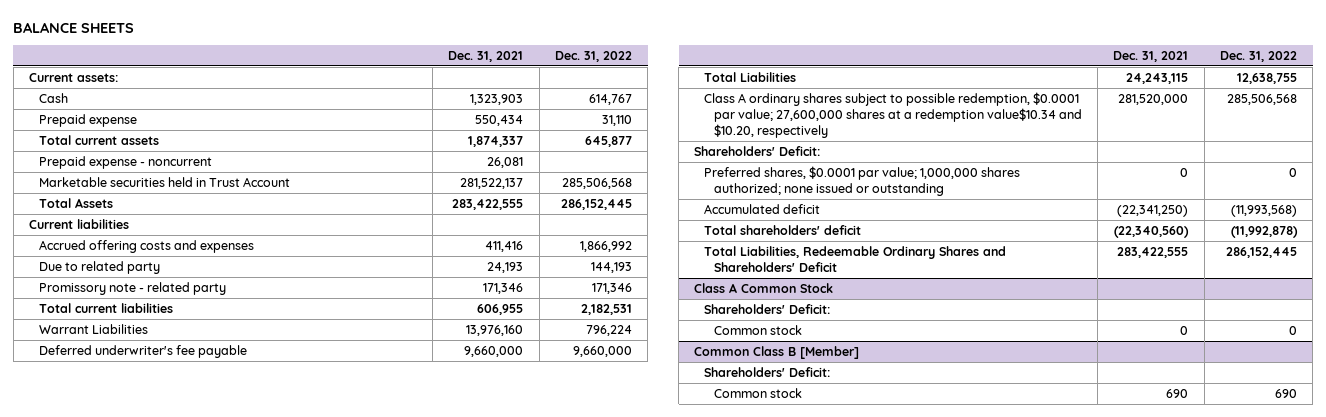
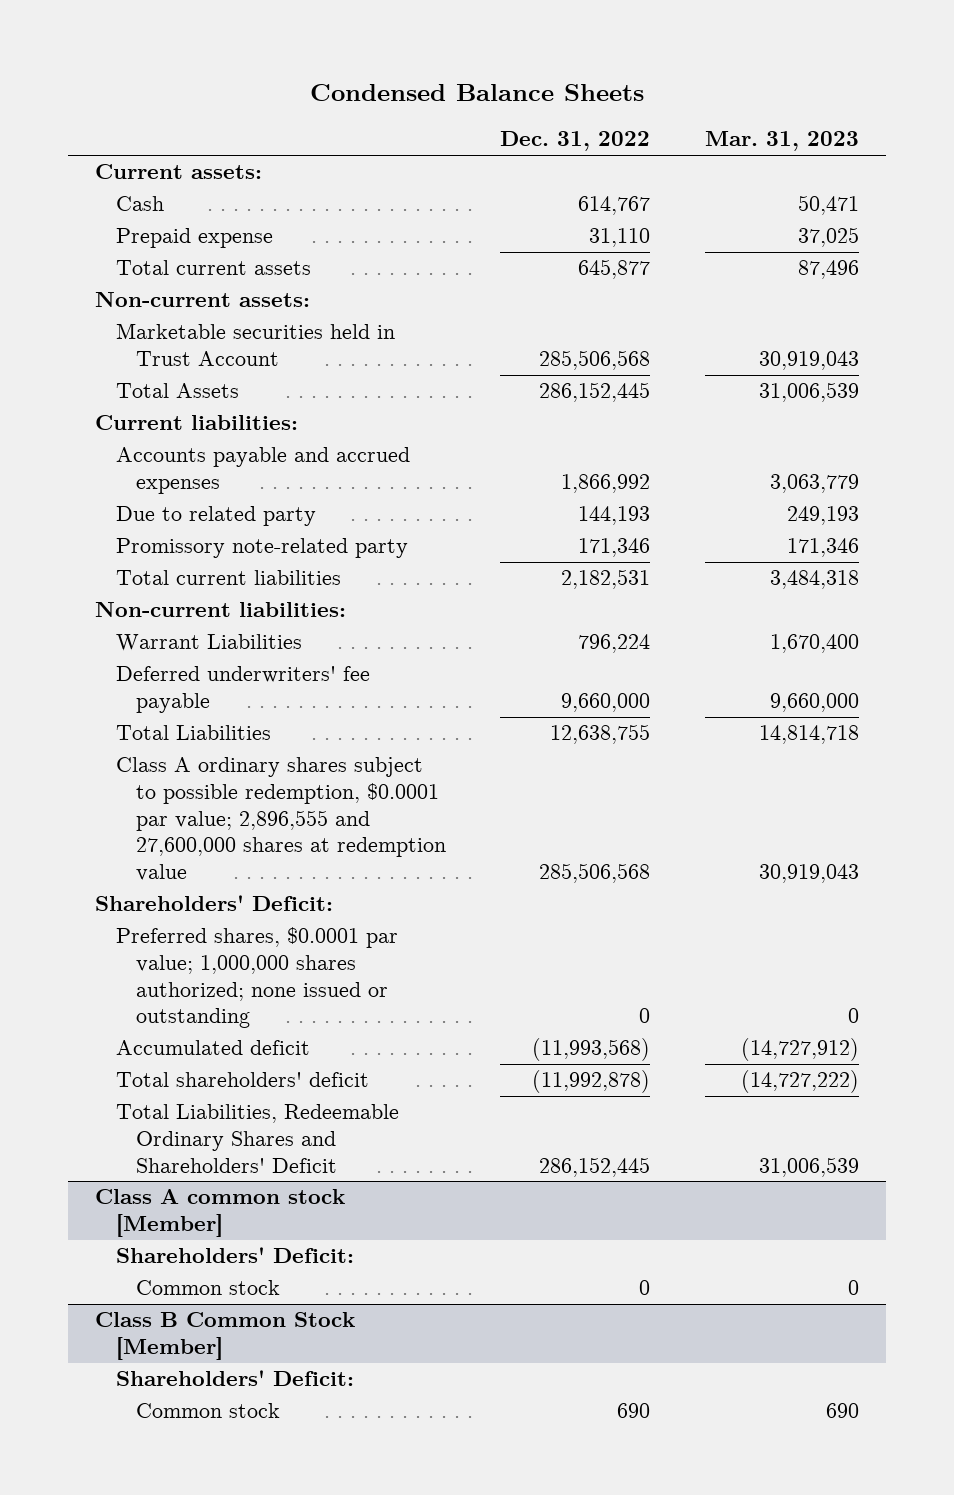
- BALANCE SHEETS
+ Condensed Balance Sheets
- | Dec. 31, 2021 | Dec. 31, 2022
+ | Dec. 31, 2022 | Mar. 31, 2023
- Prepaid expense - noncurrent | 26,081 |
+ Non-current assets:
- Current liabilities
- Accrued offering costs and expenses | 411,416 | 1,866,992
+ Current liabilities:
+ Accounts payable and accrued expenses | 1,866,992 | 3,063,779
- Promissory note - related party | 171,346 | 171,346
+ Promissory note-related party | 171,346 | 171,346
+ Non-current liabilities:
- Deferred underwriter's fee payable | 9,660,000 | 9,660,000
+ Deferred underwriters' fee payable | 9,660,000 | 9,660,000
- Class A ordinary shares subject to possible redemption, $0.0001 par value; 27,600,000 shares at a redemption value$10.34 and $10.20, respectively | 281,520,000 | 285,506,568
+ Class A ordinary shares subject to possible redemption, $0.0001 par value; 2,896,555 and 27,600,000 shares at redemption value | 285,506,568 | 30,919,043
- Class A Common Stock
+ Class A common stock [Member]
- Common Class B [Member]
+ Class B Common Stock [Member]

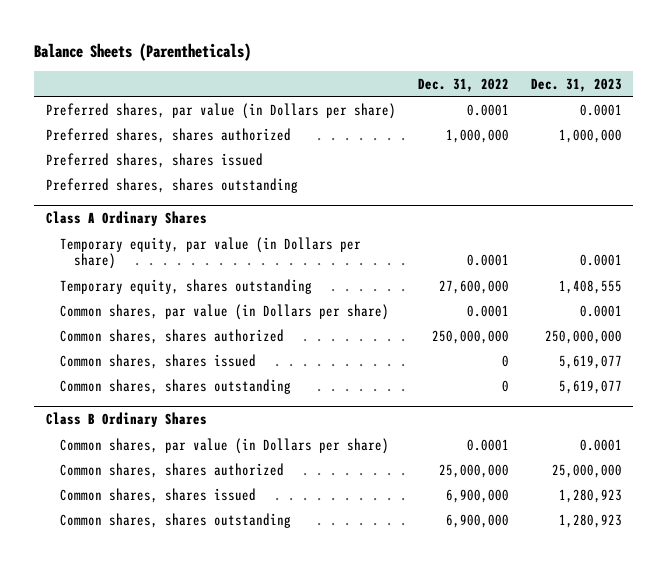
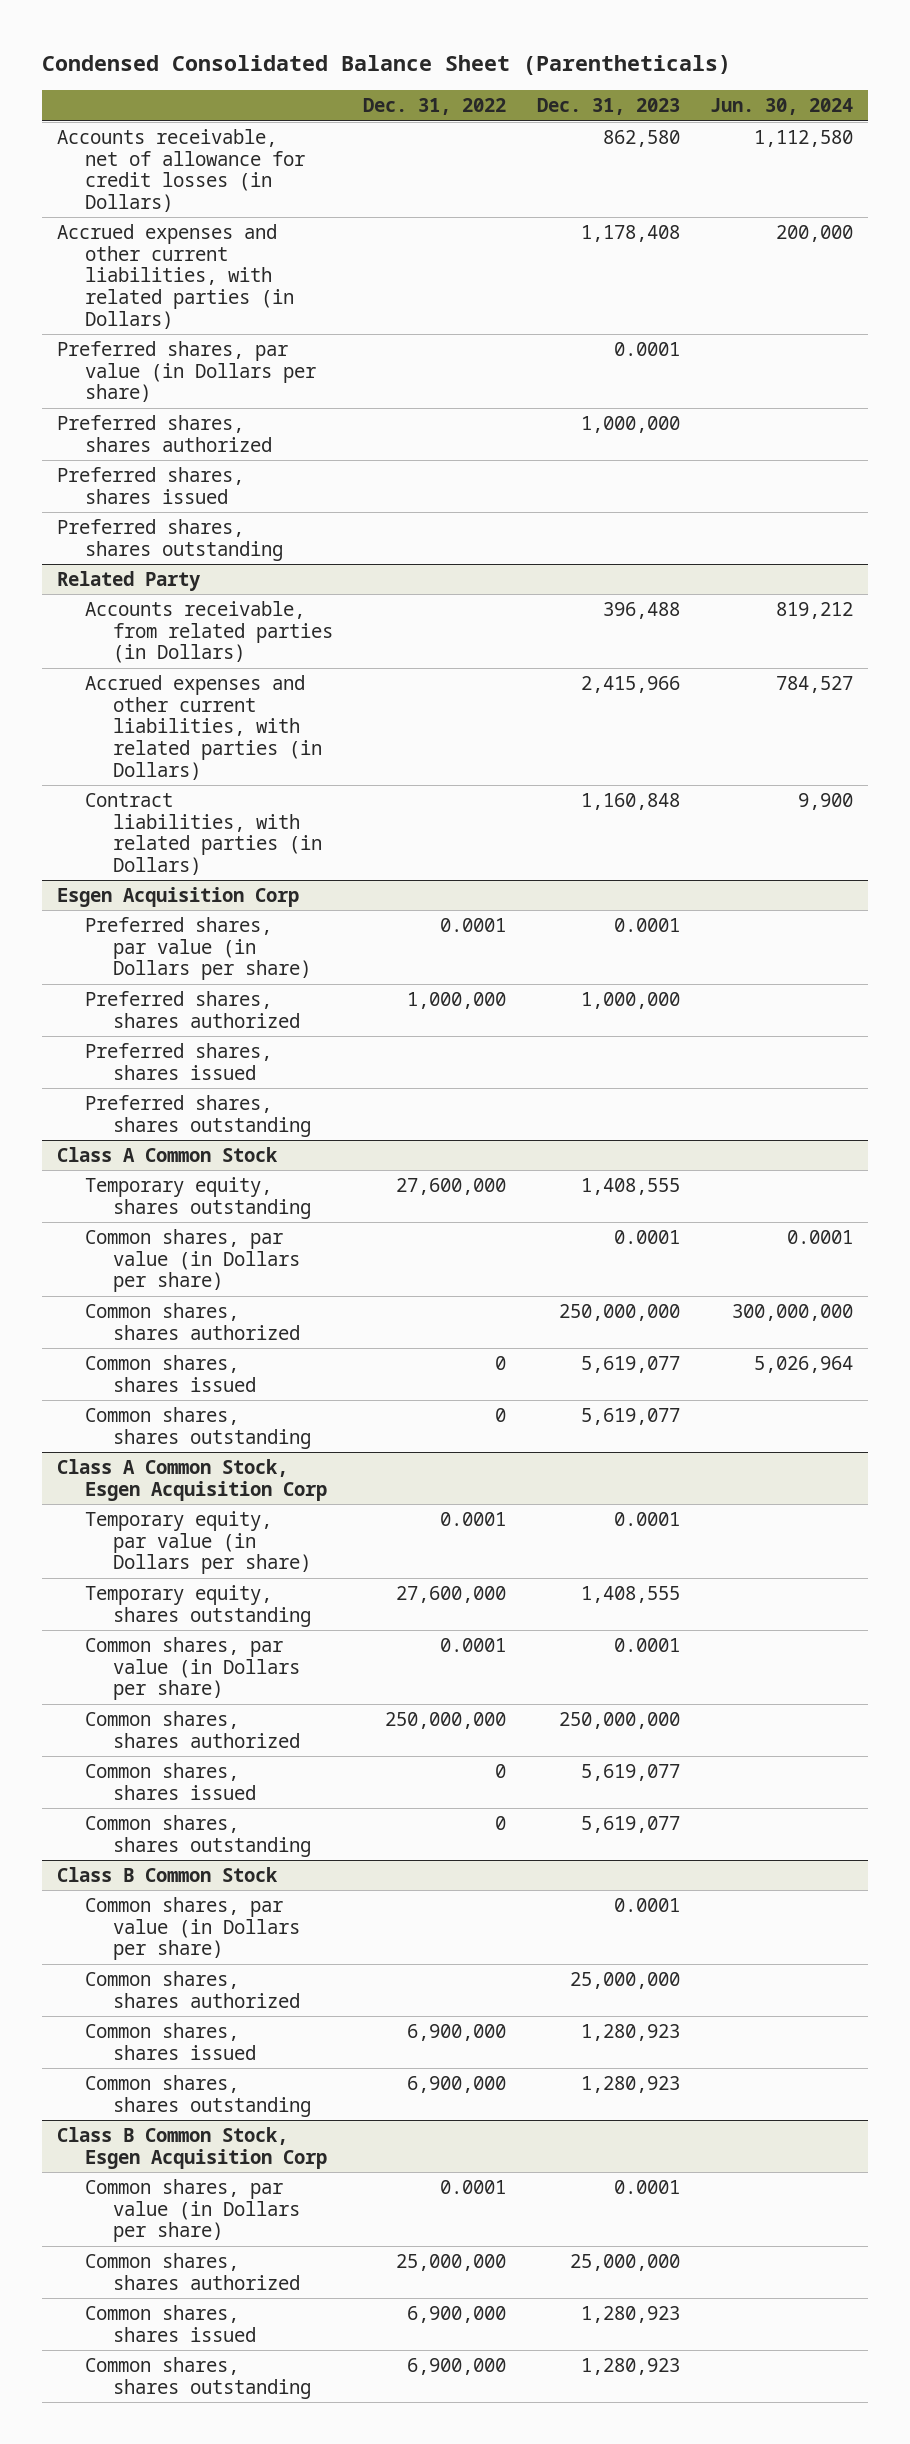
- Balance Sheets (Parentheticals)
+ Condensed Consolidated Balance Sheet (Parentheticals)
- | Dec. 31, 2022 | Dec. 31, 2023
+ | Dec. 31, 2022 | Dec. 31, 2023 | Jun. 30, 2024
+ Accounts receivable, net of allowance for credit losses (in Dollars) | | 862,580 | 1,112,580
+ Accrued expenses and other current liabilities, with related parties (in Dollars) | | 1,178,408 | 200,000
+ Preferred shares, par value (in Dollars per share) | | 0.0001 |
+ Preferred shares, shares authorized | | 1,000,000 |
+ Preferred shares, shares issued
+ Preferred shares, shares outstanding
+ Related Party
+ Accounts receivable, from related parties (in Dollars) | | 396,488 | 819,212
+ Accrued expenses and other current liabilities, with related parties (in Dollars) | | 2,415,966 | 784,527
+ Contract liabilities, with related parties (in Dollars) | | 1,160,848 | 9,900
+ Esgen Acquisition Corp
- Class A Ordinary Shares
+ Class A Common Stock
+ Temporary equity, shares outstanding | 27,600,000 | 1,408,555 |
+ Common shares, par value (in Dollars per share) | | 0.0001 | 0.0001
+ Common shares, shares authorized | | 250,000,000 | 300,000,000
+ Common shares, shares issued | 0 | 5,619,077 | 5,026,964
+ Common shares, shares outstanding | 0 | 5,619,077 |
+ Class A Common Stock, Esgen Acquisition Corp
- Class B Ordinary Shares
+ Class B Common Stock
+ Common shares, par value (in Dollars per share) | | 0.0001 |
+ Common shares, shares authorized | | 25,000,000 |
+ Common shares, shares issued | 6,900,000 | 1,280,923 |
+ Common shares, shares outstanding | 6,900,000 | 1,280,923 |
+ Class B Common Stock, Esgen Acquisition Corp

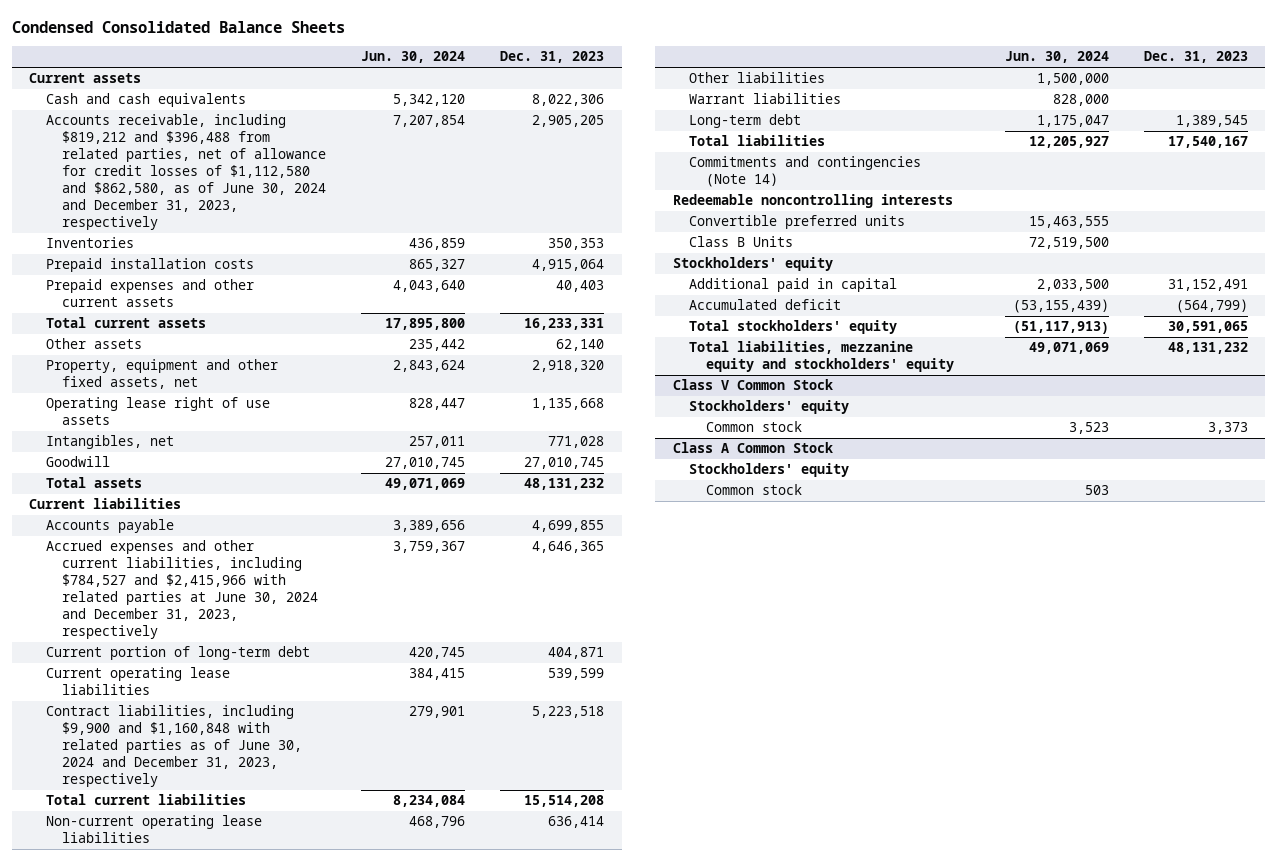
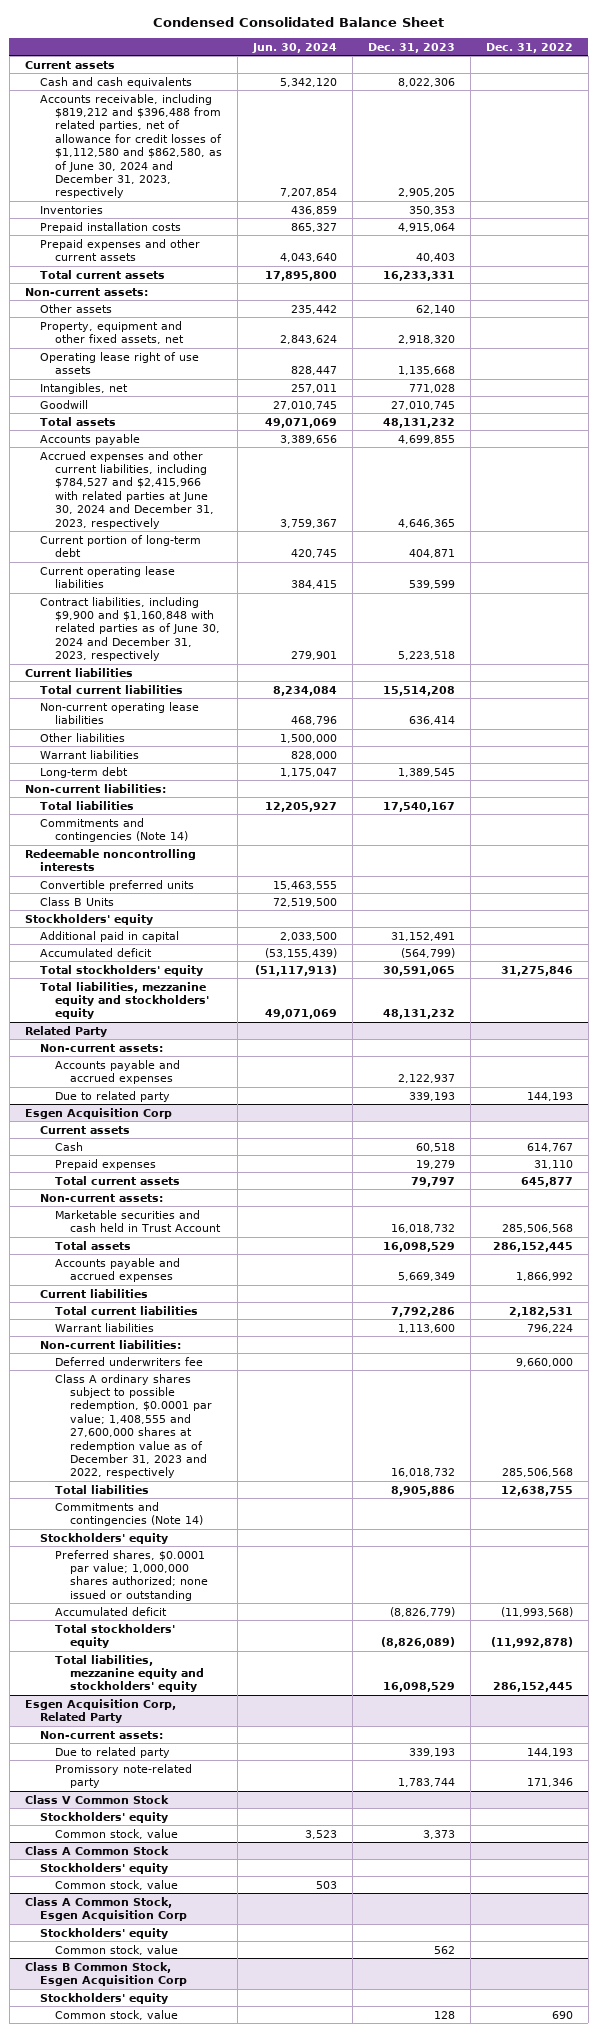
- Condensed Consolidated Balance Sheets
+ Condensed Consolidated Balance Sheet
- | Jun. 30, 2024 | Dec. 31, 2023
+ | Jun. 30, 2024 | Dec. 31, 2023 | Dec. 31, 2022
+ Non-current assets:
moved down: Current liabilities
+ Non-current liabilities:
+ Related Party
+ Non-current assets:
+ Accounts payable and accrued expenses | | 2,122,937 |
+ Due to related party | | 339,193 | 144,193
+ Esgen Acquisition Corp
+ Current assets
+ Cash | | 60,518 | 614,767
+ Prepaid expenses | | 19,279 | 31,110
+ Total current assets | | 79,797 | 645,877
+ Non-current assets:
+ Marketable securities and cash held in Trust Account | | 16,018,732 | 285,506,568
+ Total assets | | 16,098,529 | 286,152,445
+ Accounts payable and accrued expenses | | 5,669,349 | 1,866,992
+ Current liabilities
+ Total current liabilities | | 7,792,286 | 2,182,531
+ Warrant liabilities | | 1,113,600 | 796,224
+ Non-current liabilities:
+ Deferred underwriters fee | | | 9,660,000
+ Class A ordinary shares subject to possible redemption, $0.0001 par value; 1,408,555 and 27,600,000 shares at redemption value as of December 31, 2023 and 2022, respectively | | 16,018,732 | 285,506,568
+ Total liabilities | | 8,905,886 | 12,638,755
+ Commitments and contingencies (Note 14)
+ Stockholders' equity
+ Preferred shares, $0.0001 par value; 1,000,000 shares authorized; none issued or outstanding
+ Accumulated deficit | | (8,826,779) | (11,993,568)
+ Total stockholders' equity | | (8,826,089) | (11,992,878)
+ Total liabilities, mezzanine equity and stockholders' equity | | 16,098,529 | 286,152,445
+ Esgen Acquisition Corp, Related Party
+ Non-current assets:
+ Due to related party | | 339,193 | 144,193
+ Promissory note-related party | | 1,783,744 | 171,346
@ Class V Common Stock
- Common stock | 3,523 | 3,373
+ Common stock, value | 3,523 | 3,373 |
@ Class A Common Stock
- Common stock | 503 |
+ Common stock, value | 503 | |
+ Class A Common Stock, Esgen Acquisition Corp
+ Stockholders' equity
+ Common stock, value | | 562 |
+ Class B Common Stock, Esgen Acquisition Corp
+ Stockholders' equity
+ Common stock, value | | 128 | 690

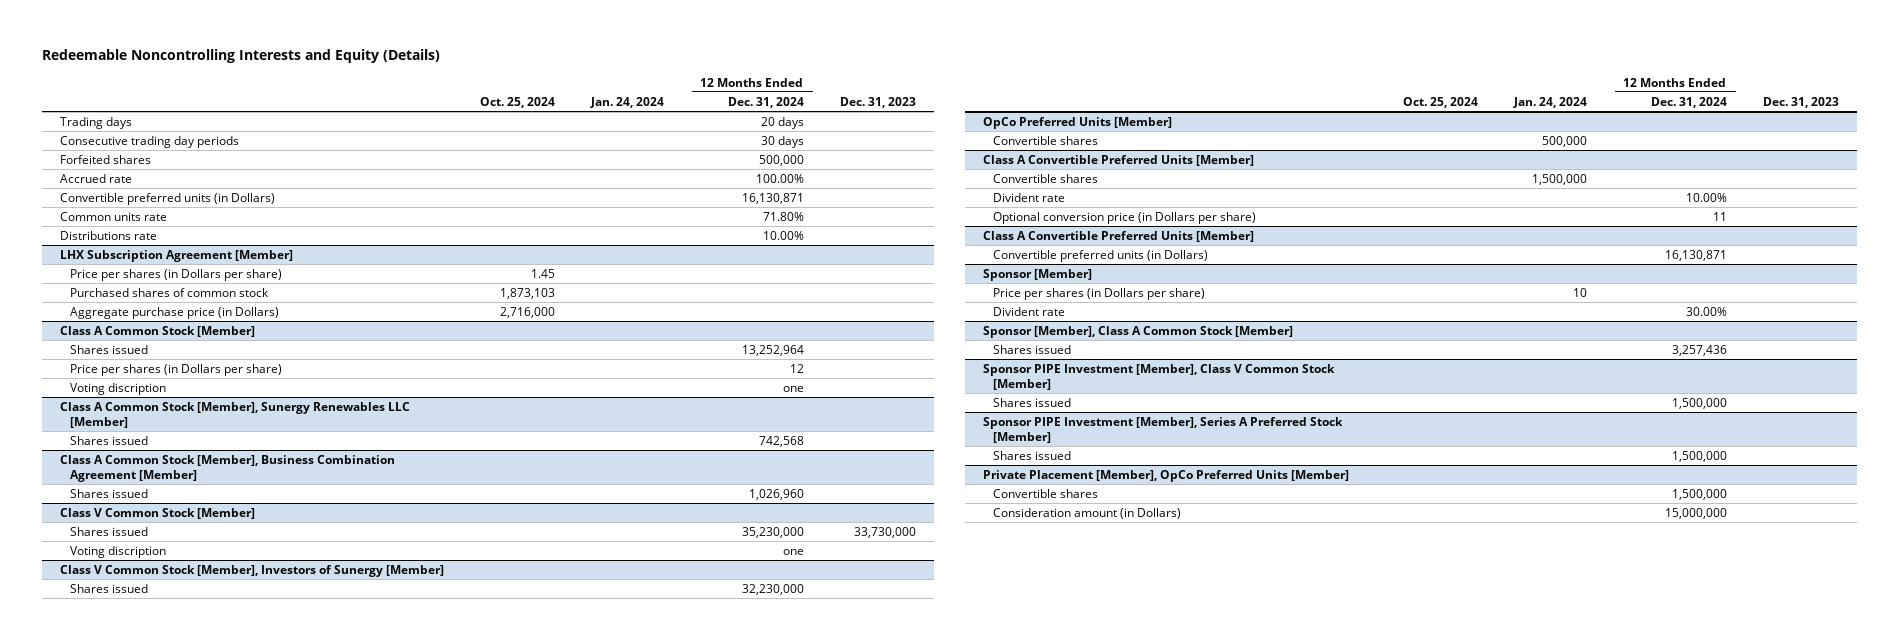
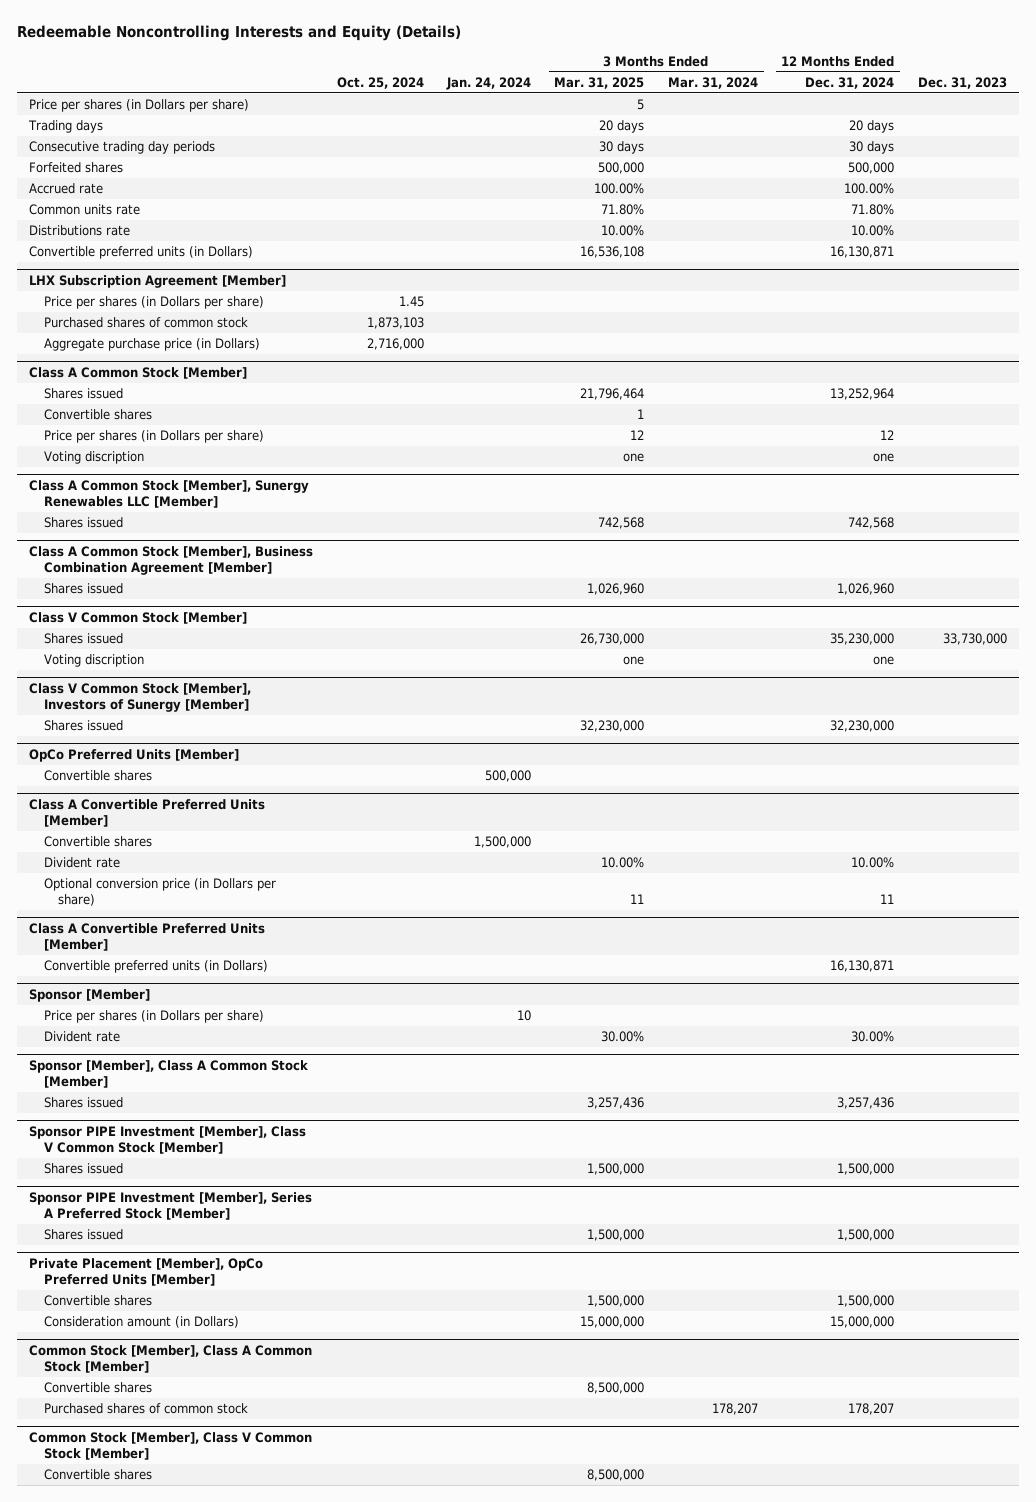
- | Oct. 25, 2024 | Jan. 24, 2024 | 12 Months Ended Dec. 31, 2024 | Dec. 31, 2023
+ | Oct. 25, 2024 | Jan. 24, 2024 | 3 Months Ended Mar. 31, 2025 | 3 Months Ended Mar. 31, 2024 | 12 Months Ended Dec. 31, 2024 | Dec. 31, 2023
+ Price per shares (in Dollars per share) | | | 5 | | |
moved down: Convertible preferred units (in Dollars) | | | 16,536,108 | | 16,130,871 |
@ Class A Common Stock [Member]
+ Convertible shares | | | 1 | | |
+ Common Stock [Member], Class A Common Stock [Member]
+ Convertible shares | | | 8,500,000 | | |
+ Purchased shares of common stock | | | | 178,207 | 178,207 |
+ Common Stock [Member], Class V Common Stock [Member]
+ Convertible shares | | | 8,500,000 | | |

